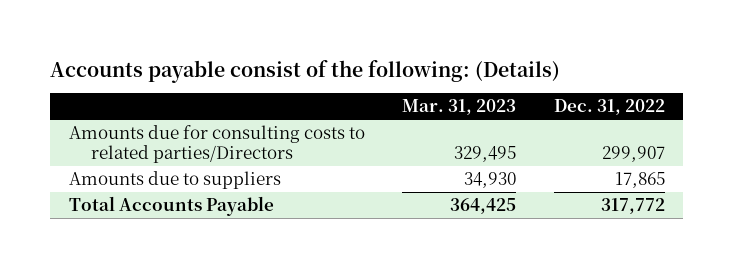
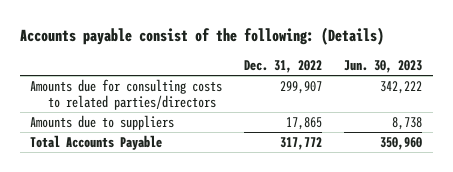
- | Mar. 31, 2023 | Dec. 31, 2022
+ | Dec. 31, 2022 | Jun. 30, 2023
- Amounts due for consulting costs to related parties/Directors | 329,495 | 299,907
+ Amounts due for consulting costs to related parties/directors | 299,907 | 342,222

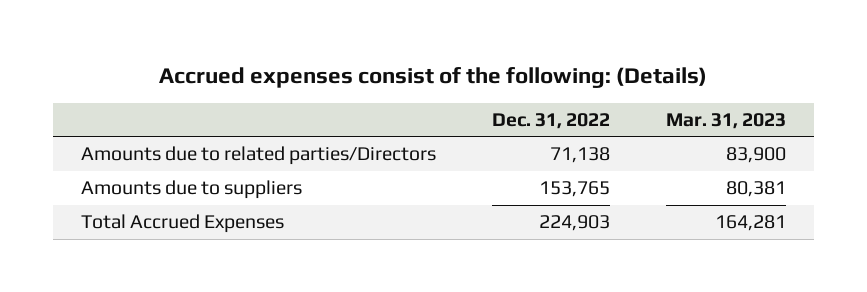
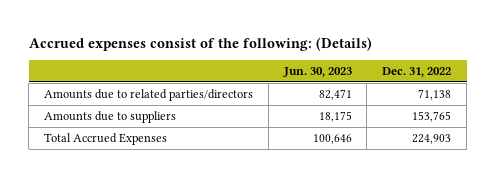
- | Dec. 31, 2022 | Mar. 31, 2023
+ | Jun. 30, 2023 | Dec. 31, 2022
- Amounts due to related parties/Directors | 71,138 | 83,900
+ Amounts due to related parties/directors | 82,471 | 71,138

